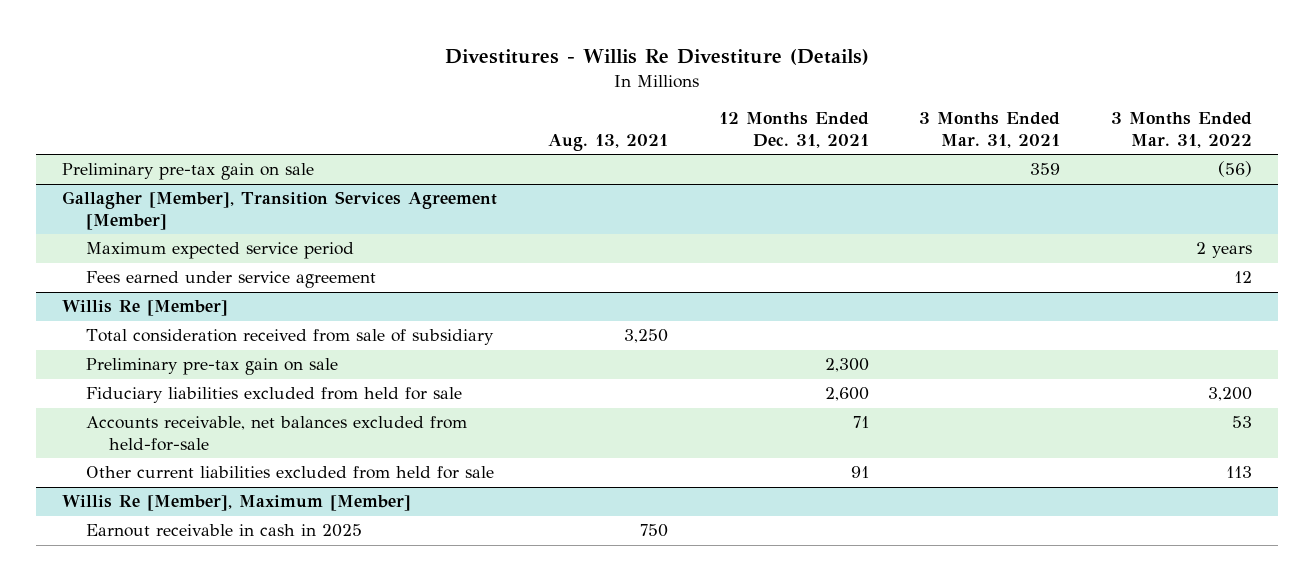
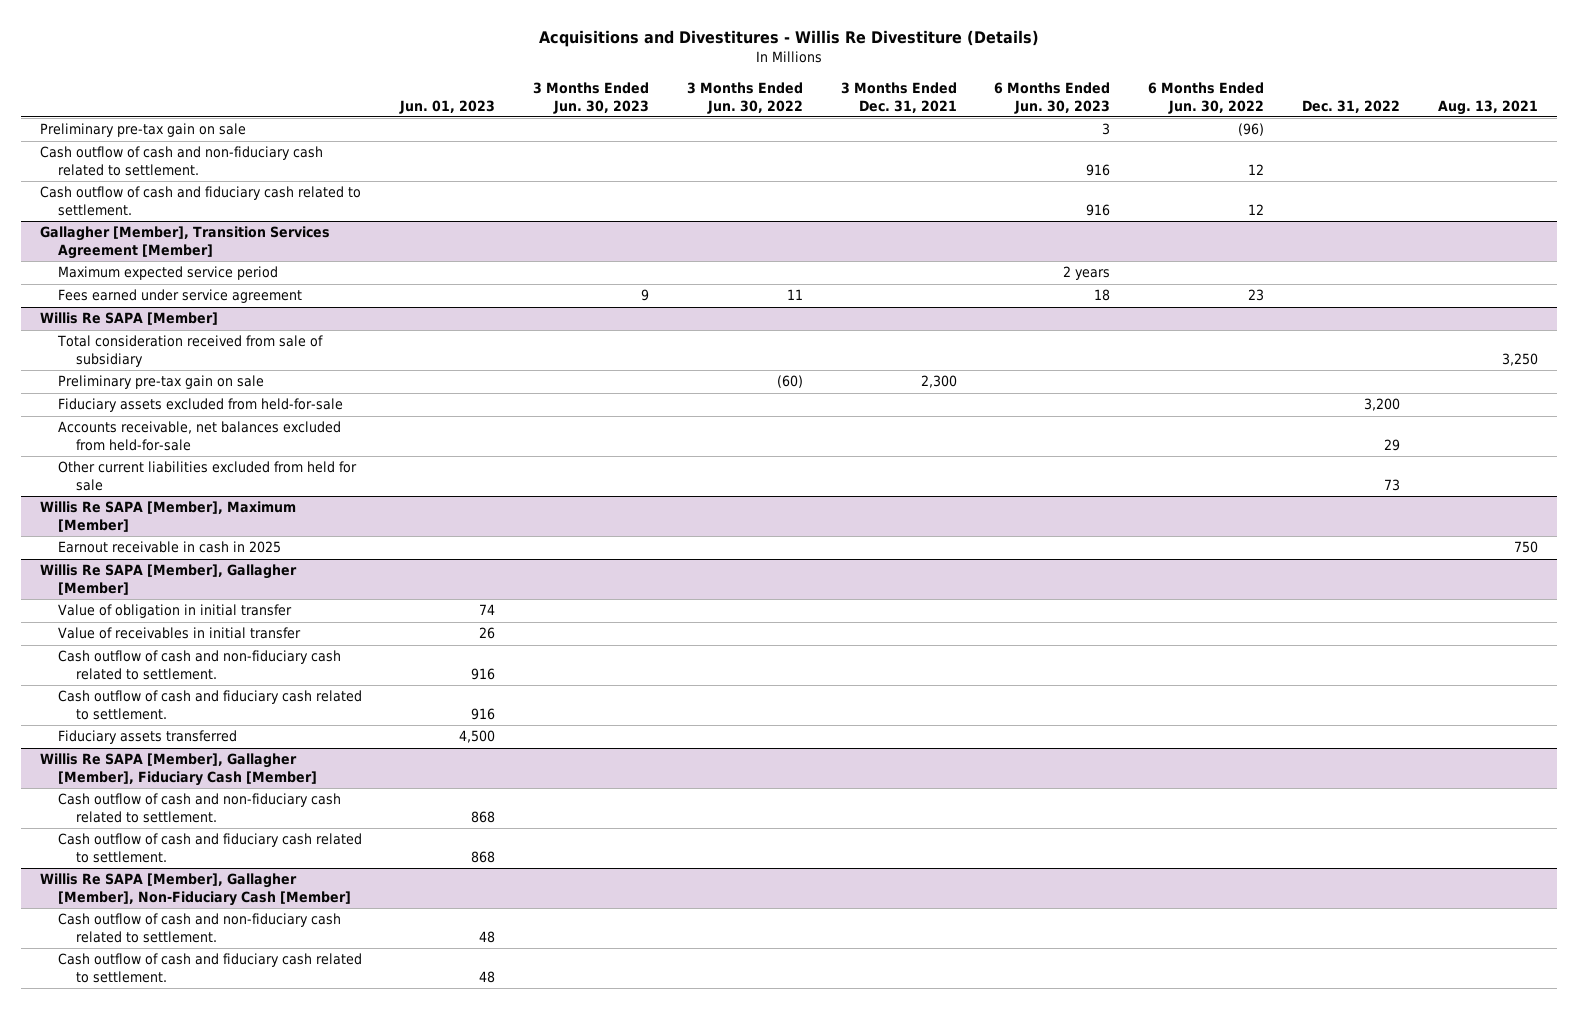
- Divestitures - Willis Re Divestiture (Details)
+ Acquisitions and Divestitures - Willis Re Divestiture (Details)
- | Aug. 13, 2021 | 12 Months Ended Dec. 31, 2021 | 3 Months Ended Mar. 31, 2021 | 3 Months Ended Mar. 31, 2022
+ | Jun. 01, 2023 | 3 Months Ended Jun. 30, 2023 | 3 Months Ended Jun. 30, 2022 | 3 Months Ended Dec. 31, 2021 | 6 Months Ended Jun. 30, 2023 | 6 Months Ended Jun. 30, 2022 | Dec. 31, 2022 | Aug. 13, 2021
+ Cash outflow of cash and non-fiduciary cash related to settlement. | | | | | 916 | 12 | |
+ Cash outflow of cash and fiduciary cash related to settlement. | | | | | 916 | 12 | |
- Willis Re [Member]
+ Willis Re SAPA [Member]
- Fiduciary liabilities excluded from held for sale | | 2,600 | | 3,200
+ Fiduciary assets excluded from held-for-sale | | | | | | | 3,200 |
- Willis Re [Member], Maximum [Member]
+ Willis Re SAPA [Member], Maximum [Member]
+ Willis Re SAPA [Member], Gallagher [Member]
+ Value of obligation in initial transfer | 74 | | | | | | |
+ Value of receivables in initial transfer | 26 | | | | | | |
+ Cash outflow of cash and non-fiduciary cash related to settlement. | 916 | | | | | | |
+ Cash outflow of cash and fiduciary cash related to settlement. | 916 | | | | | | |
+ Fiduciary assets transferred | 4,500 | | | | | | |
+ Willis Re SAPA [Member], Gallagher [Member], Fiduciary Cash [Member]
+ Cash outflow of cash and non-fiduciary cash related to settlement. | 868 | | | | | | |
+ Cash outflow of cash and fiduciary cash related to settlement. | 868 | | | | | | |
+ Willis Re SAPA [Member], Gallagher [Member], Non-Fiduciary Cash [Member]
+ Cash outflow of cash and non-fiduciary cash related to settlement. | 48 | | | | | | |
+ Cash outflow of cash and fiduciary cash related to settlement. | 48 | | | | | | |

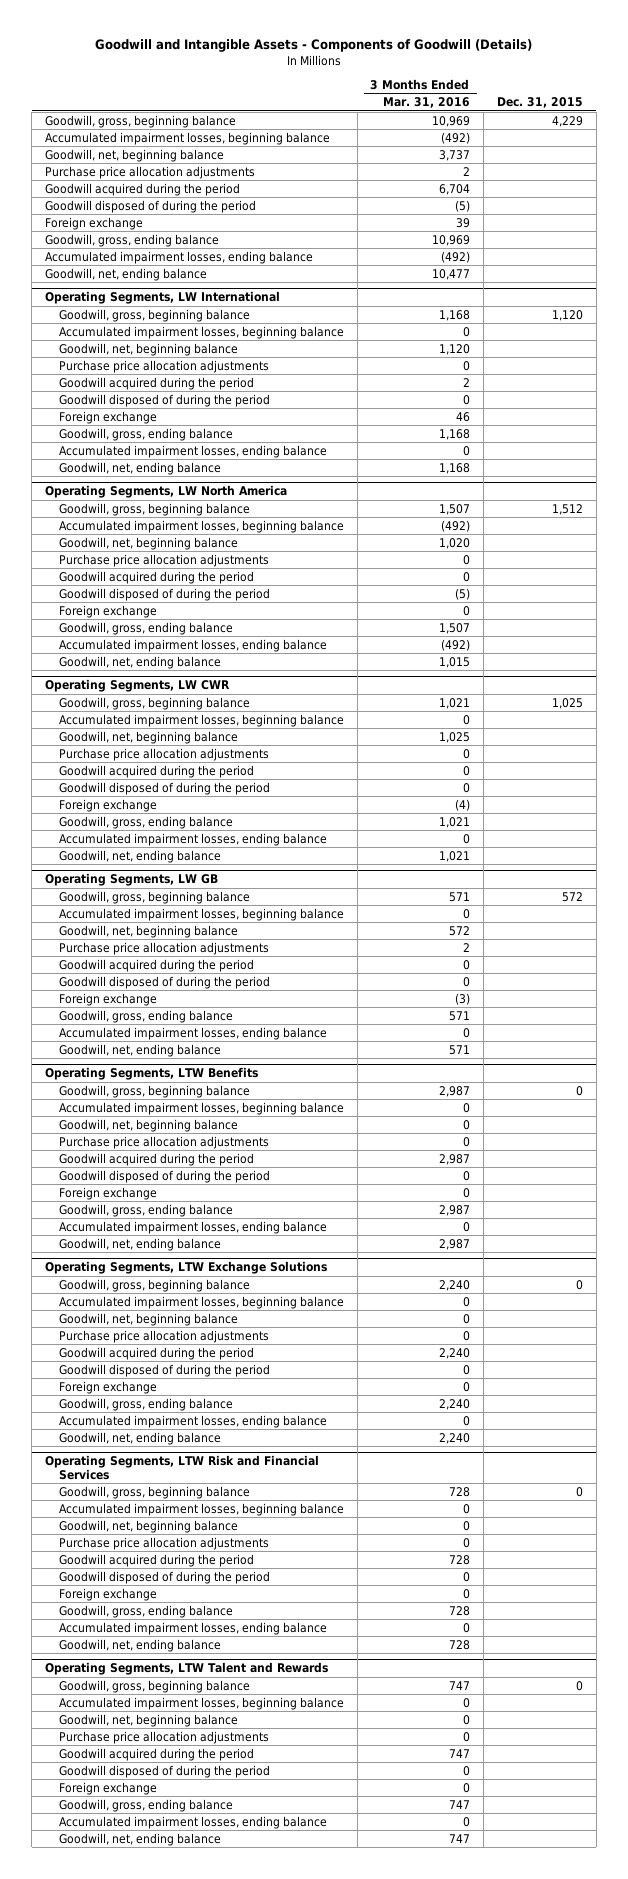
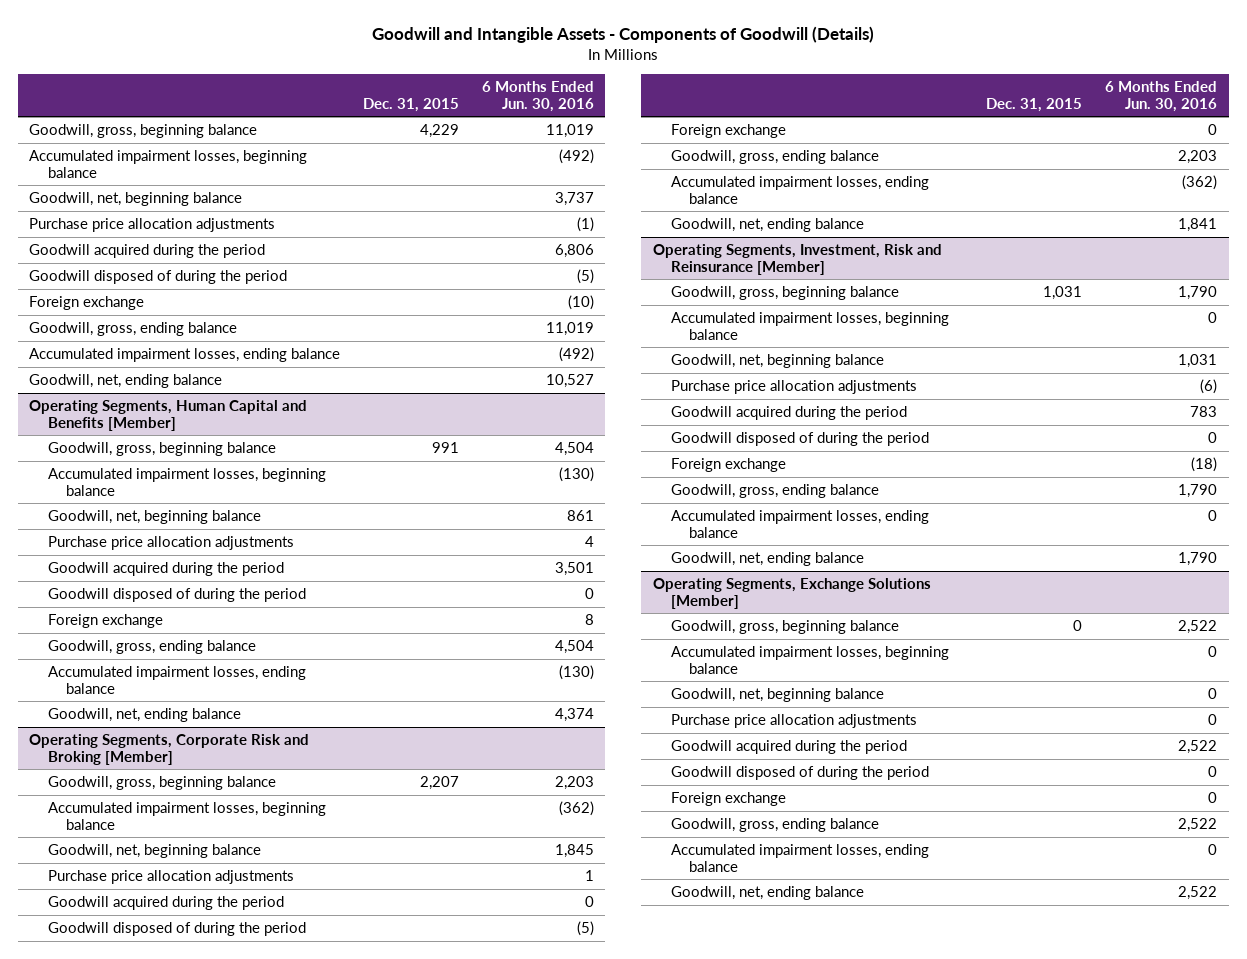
- | 3 Months Ended Mar. 31, 2016 | Dec. 31, 2015
+ | Dec. 31, 2015 | 6 Months Ended Jun. 30, 2016
- Operating Segments, LW International
- Goodwill, gross, beginning balance | 1,168 | 1,120
- Accumulated impairment losses, beginning balance | 0 |
- Goodwill, net, beginning balance | 1,120 |
- Purchase price allocation adjustments | 0 |
- Goodwill acquired during the period | 2 |
- Goodwill disposed of during the period | 0 |
- Foreign exchange | 46 |
- Goodwill, gross, ending balance | 1,168 |
- Accumulated impairment losses, ending balance | 0 |
- Goodwill, net, ending balance | 1,168 |
- Operating Segments, LW North America
- Goodwill, gross, beginning balance | 1,507 | 1,512
- Accumulated impairment losses, beginning balance | (492) |
- Goodwill, net, beginning balance | 1,020 |
- Purchase price allocation adjustments | 0 |
- Goodwill acquired during the period | 0 |
- Goodwill disposed of during the period | (5) |
- Foreign exchange | 0 |
- Goodwill, gross, ending balance | 1,507 |
- Accumulated impairment losses, ending balance | (492) |
- Goodwill, net, ending balance | 1,015 |
- Operating Segments, LW CWR
- Goodwill, gross, beginning balance | 1,021 | 1,025
- Accumulated impairment losses, beginning balance | 0 |
- Goodwill, net, beginning balance | 1,025 |
- Purchase price allocation adjustments | 0 |
- Goodwill acquired during the period | 0 |
- Goodwill disposed of during the period | 0 |
- Foreign exchange | (4) |
- Goodwill, gross, ending balance | 1,021 |
- Accumulated impairment losses, ending balance | 0 |
- Goodwill, net, ending balance | 1,021 |
- Operating Segments, LW GB
- Goodwill, gross, beginning balance | 571 | 572
- Accumulated impairment losses, beginning balance | 0 |
- Goodwill, net, beginning balance | 572 |
- Purchase price allocation adjustments | 2 |
- Goodwill acquired during the period | 0 |
- Goodwill disposed of during the period | 0 |
- Foreign exchange | (3) |
- Goodwill, gross, ending balance | 571 |
- Accumulated impairment losses, ending balance | 0 |
- Goodwill, net, ending balance | 571 |
- Operating Segments, LTW Benefits
- Goodwill, gross, beginning balance | 2,987 | 0
- Accumulated impairment losses, beginning balance | 0 |
- Goodwill, net, beginning balance | 0 |
- Purchase price allocation adjustments | 0 |
- Goodwill acquired during the period | 2,987 |
- Goodwill disposed of during the period | 0 |
- Foreign exchange | 0 |
- Goodwill, gross, ending balance | 2,987 |
- Accumulated impairment losses, ending balance | 0 |
- Goodwill, net, ending balance | 2,987 |
- Operating Segments, LTW Exchange Solutions
+ Operating Segments, Human Capital and Benefits [Member]
+ Goodwill, gross, beginning balance | 991 | 4,504
+ Accumulated impairment losses, beginning balance | | (130)
+ Goodwill, net, beginning balance | | 861
+ Purchase price allocation adjustments | | 4
+ Goodwill acquired during the period | | 3,501
+ Goodwill disposed of during the period | | 0
+ Foreign exchange | | 8
+ Goodwill, gross, ending balance | | 4,504
+ Accumulated impairment losses, ending balance | | (130)
+ Goodwill, net, ending balance | | 4,374
+ Operating Segments, Corporate Risk and Broking [Member]
+ Goodwill, gross, beginning balance | 2,207 | 2,203
+ Accumulated impairment losses, beginning balance | | (362)
+ Goodwill, net, beginning balance | | 1,845
+ Purchase price allocation adjustments | | 1
+ Goodwill acquired during the period | | 0
+ Goodwill disposed of during the period | | (5)
+ Foreign exchange | | 0
+ Goodwill, gross, ending balance | | 2,203
+ Accumulated impairment losses, ending balance | | (362)
+ Goodwill, net, ending balance | | 1,841
+ Operating Segments, Investment, Risk and Reinsurance [Member]
+ Goodwill, gross, beginning balance | 1,031 | 1,790
+ Accumulated impairment losses, beginning balance | | 0
+ Goodwill, net, beginning balance | | 1,031
+ Purchase price allocation adjustments | | (6)
+ Goodwill acquired during the period | | 783
+ Goodwill disposed of during the period | | 0
+ Foreign exchange | | (18)
+ Goodwill, gross, ending balance | | 1,790
+ Accumulated impairment losses, ending balance | | 0
+ Goodwill, net, ending balance | | 1,790
+ Operating Segments, Exchange Solutions [Member]
- Operating Segments, LTW Risk and Financial Services
- Goodwill, gross, beginning balance | 728 | 0
- Accumulated impairment losses, beginning balance | 0 |
- Goodwill, net, beginning balance | 0 |
- Purchase price allocation adjustments | 0 |
- Goodwill acquired during the period | 728 |
- Goodwill disposed of during the period | 0 |
- Foreign exchange | 0 |
- Goodwill, gross, ending balance | 728 |
- Accumulated impairment losses, ending balance | 0 |
- Goodwill, net, ending balance | 728 |
- Operating Segments, LTW Talent and Rewards
- Goodwill, gross, beginning balance | 747 | 0
- Accumulated impairment losses, beginning balance | 0 |
- Goodwill, net, beginning balance | 0 |
- Purchase price allocation adjustments | 0 |
- Goodwill acquired during the period | 747 |
- Goodwill disposed of during the period | 0 |
- Foreign exchange | 0 |
- Goodwill, gross, ending balance | 747 |
- Accumulated impairment losses, ending balance | 0 |
- Goodwill, net, ending balance | 747 |

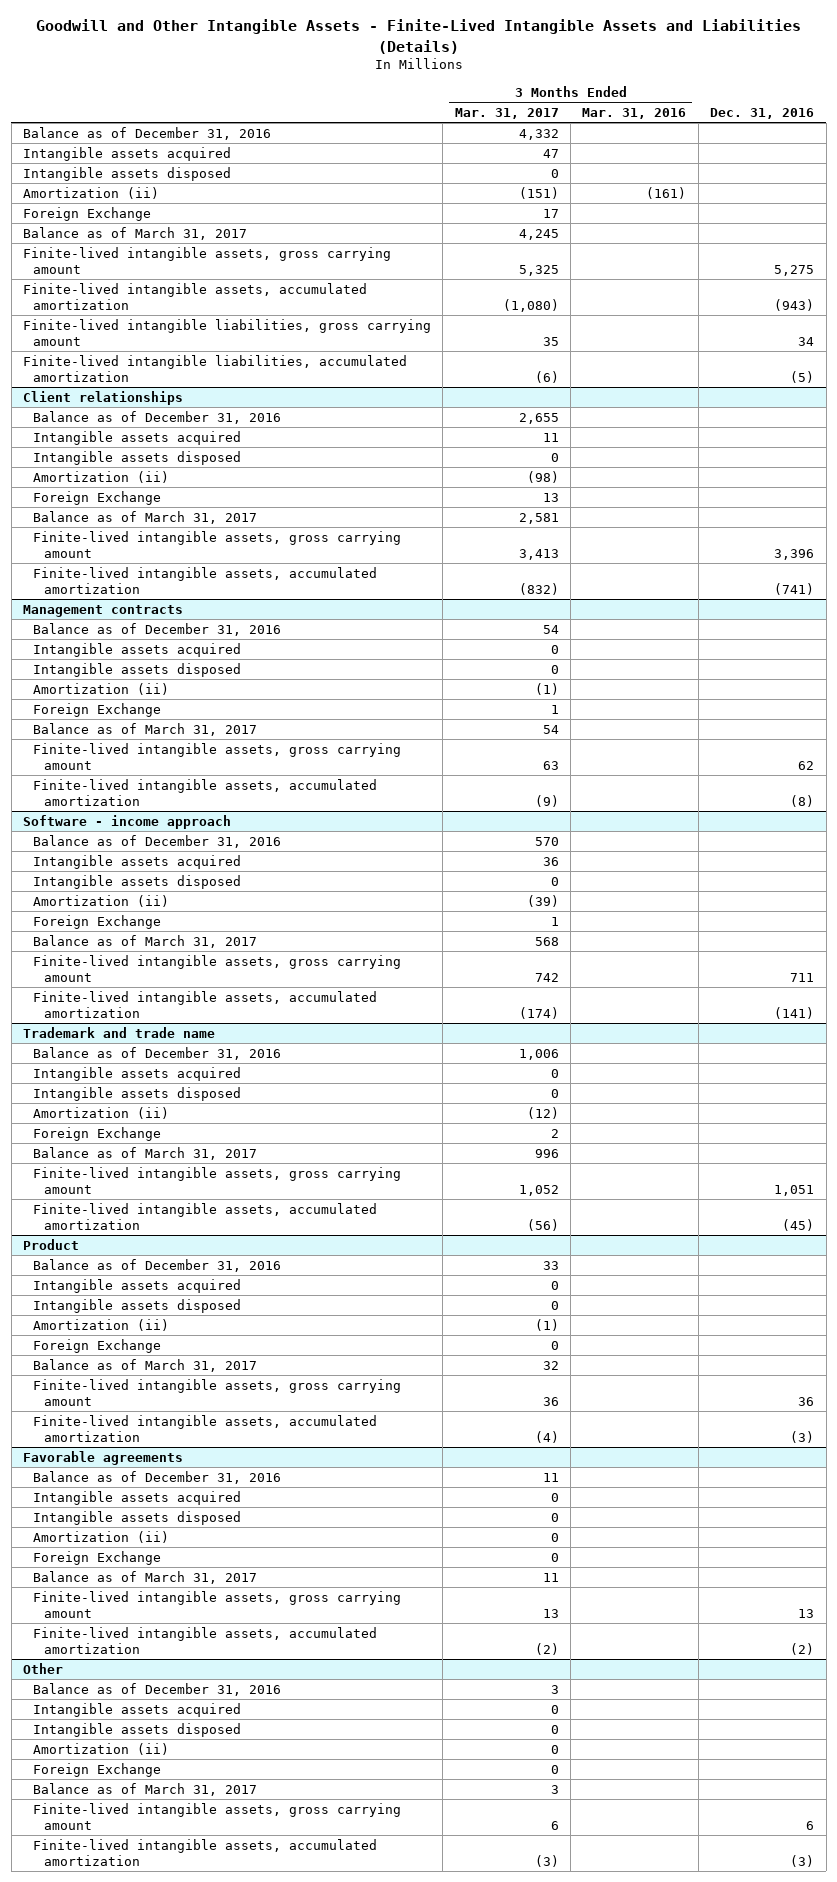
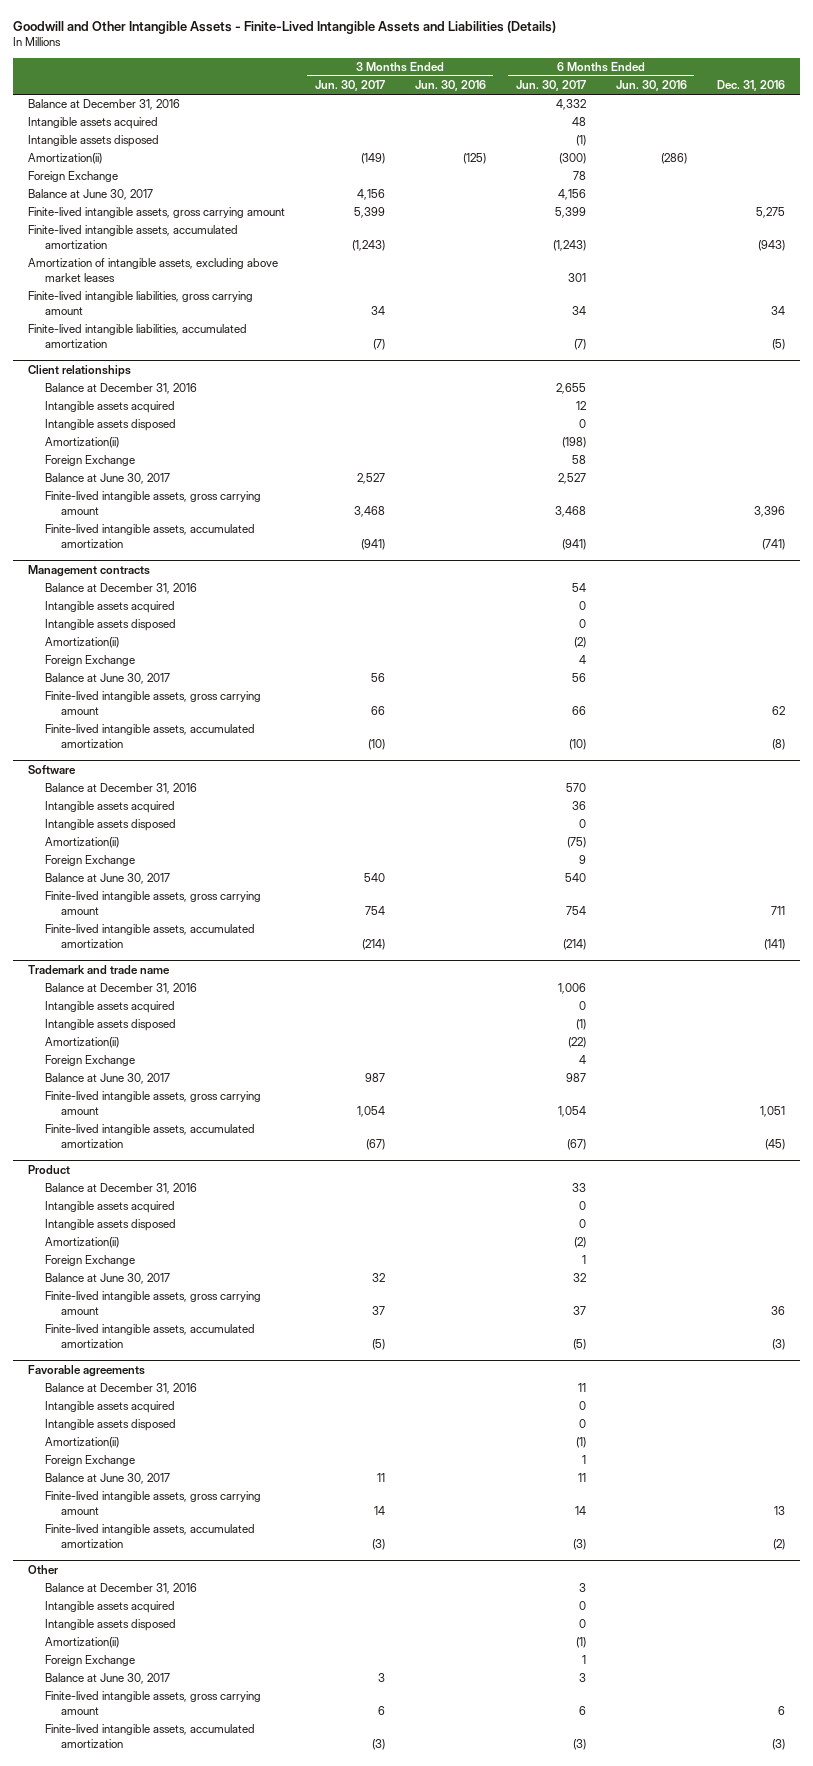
- | 3 Months Ended Mar. 31, 2017 | 3 Months Ended Mar. 31, 2016 | Dec. 31, 2016
+ | 3 Months Ended Jun. 30, 2017 | 3 Months Ended Jun. 30, 2016 | 6 Months Ended Jun. 30, 2017 | 6 Months Ended Jun. 30, 2016 | Dec. 31, 2016
- Balance as of December 31, 2016 | 4,332 | |
+ Balance at December 31, 2016 | | | 4,332 | |
- Amortization (ii) | (151) | (161) |
+ Amortization(ii) | (149) | (125) | (300) | (286) |
- Balance as of March 31, 2017 | 4,245 | |
+ Balance at June 30, 2017 | 4,156 | | 4,156 | |
+ Amortization of intangible assets, excluding above market leases | | | 301 | |
@ Client relationships
- Balance as of December 31, 2016 | 2,655 | |
+ Balance at December 31, 2016 | | | 2,655 | |
- Amortization (ii) | (98) | |
+ Amortization(ii) | | | (198) | |
- Balance as of March 31, 2017 | 2,581 | |
+ Balance at June 30, 2017 | 2,527 | | 2,527 | |
@ Management contracts
- Balance as of December 31, 2016 | 54 | |
+ Balance at December 31, 2016 | | | 54 | |
- Amortization (ii) | (1) | |
+ Amortization(ii) | | | (2) | |
- Balance as of March 31, 2017 | 54 | |
+ Balance at June 30, 2017 | 56 | | 56 | |
- Software - income approach
- Balance as of December 31, 2016 | 570 | |
+ Software
+ Balance at December 31, 2016 | | | 570 | |
- Amortization (ii) | (39) | |
+ Amortization(ii) | | | (75) | |
- Balance as of March 31, 2017 | 568 | |
+ Balance at June 30, 2017 | 540 | | 540 | |
@ Trademark and trade name
- Balance as of December 31, 2016 | 1,006 | |
+ Balance at December 31, 2016 | | | 1,006 | |
- Amortization (ii) | (12) | |
+ Amortization(ii) | | | (22) | |
- Balance as of March 31, 2017 | 996 | |
+ Balance at June 30, 2017 | 987 | | 987 | |
@ Product
- Balance as of December 31, 2016 | 33 | |
+ Balance at December 31, 2016 | | | 33 | |
- Amortization (ii) | (1) | |
+ Amortization(ii) | | | (2) | |
- Balance as of March 31, 2017 | 32 | |
+ Balance at June 30, 2017 | 32 | | 32 | |
@ Favorable agreements
- Balance as of December 31, 2016 | 11 | |
+ Balance at December 31, 2016 | | | 11 | |
- Amortization (ii) | 0 | |
+ Amortization(ii) | | | (1) | |
- Balance as of March 31, 2017 | 11 | |
+ Balance at June 30, 2017 | 11 | | 11 | |
@ Other
- Balance as of December 31, 2016 | 3 | |
+ Balance at December 31, 2016 | | | 3 | |
- Amortization (ii) | 0 | |
+ Amortization(ii) | | | (1) | |
- Balance as of March 31, 2017 | 3 | |
+ Balance at June 30, 2017 | 3 | | 3 | |

